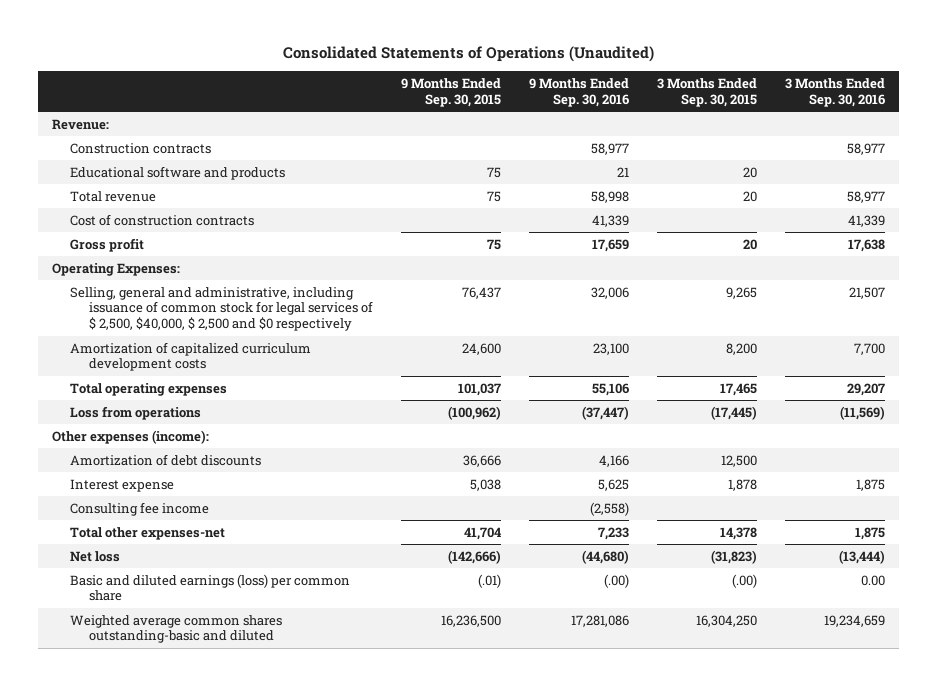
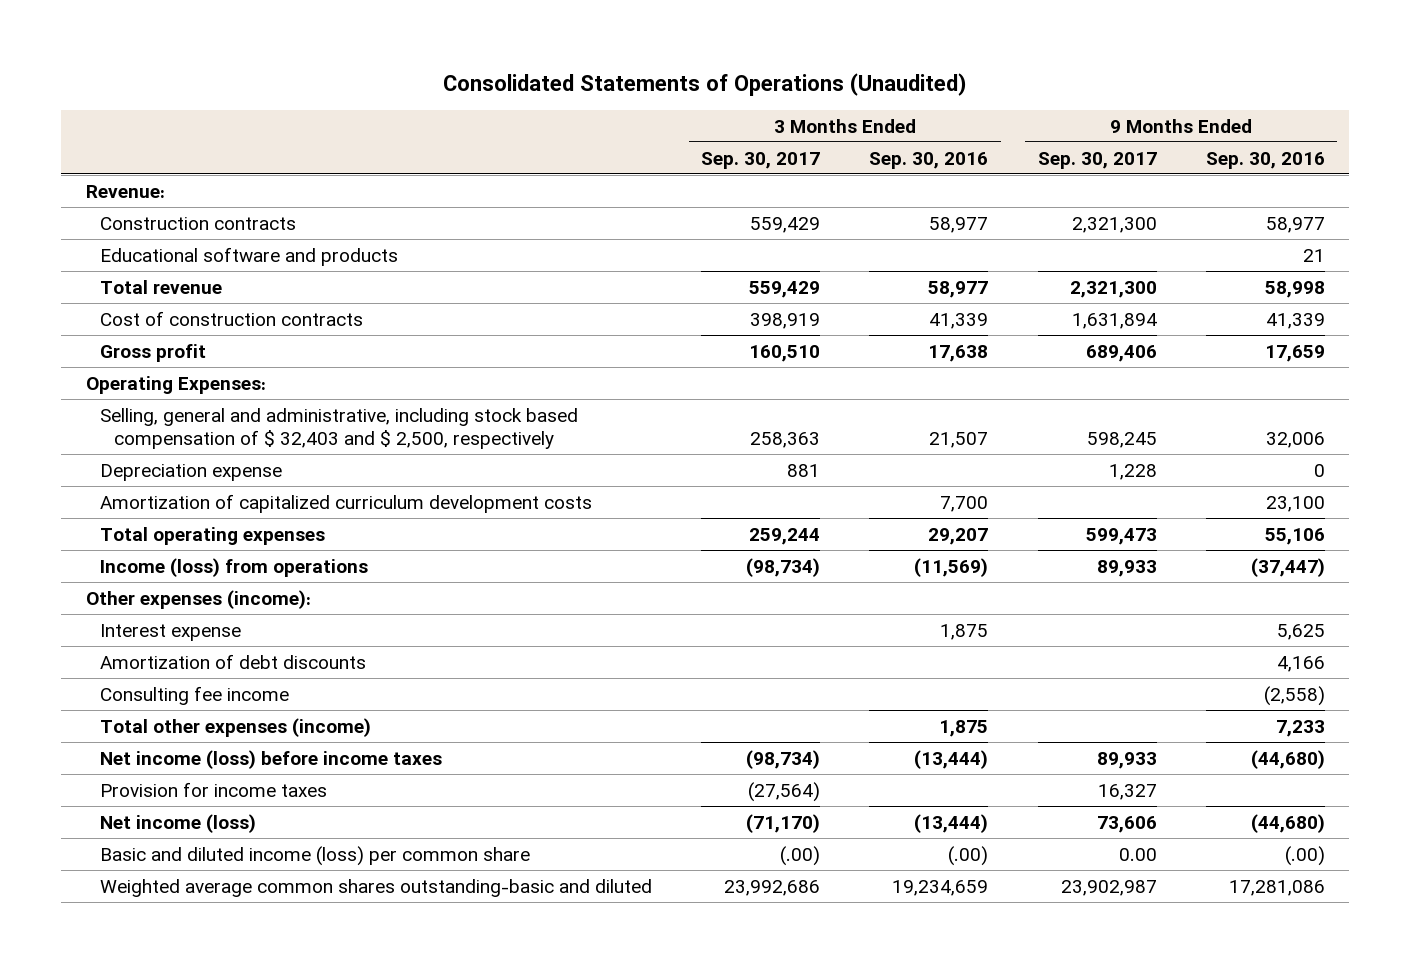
- | 9 Months Ended Sep. 30, 2015 | 9 Months Ended Sep. 30, 2016 | 3 Months Ended Sep. 30, 2015 | 3 Months Ended Sep. 30, 2016
+ | 3 Months Ended Sep. 30, 2017 | 3 Months Ended Sep. 30, 2016 | 9 Months Ended Sep. 30, 2017 | 9 Months Ended Sep. 30, 2016
- Selling, general and administrative, including issuance of common stock for legal services of $ 2,500, $40,000, $ 2,500 and $0 respectively | 76,437 | 32,006 | 9,265 | 21,507
+ Selling, general and administrative, including stock based compensation of $ 32,403 and $ 2,500, respectively | 258,363 | 21,507 | 598,245 | 32,006
+ Depreciation expense | 881 | | 1,228 | 0
- Loss from operations | (100,962) | (37,447) | (17,445) | (11,569)
+ Income (loss) from operations | (98,734) | (11,569) | 89,933 | (37,447)
moved down: Amortization of debt discounts | | | | 4,166
- Total other expenses-net | 41,704 | 7,233 | 14,378 | 1,875
- Net loss | (142,666) | (44,680) | (31,823) | (13,444)
- Basic and diluted earnings (loss) per common share | (.01) | (.00) | (.00) | 0.00
+ Total other expenses (income) | | 1,875 | | 7,233
+ Net income (loss) before income taxes | (98,734) | (13,444) | 89,933 | (44,680)
+ Provision for income taxes | (27,564) | | 16,327 |
+ Net income (loss) | (71,170) | (13,444) | 73,606 | (44,680)
+ Basic and diluted income (loss) per common share | (.00) | (.00) | 0.00 | (.00)

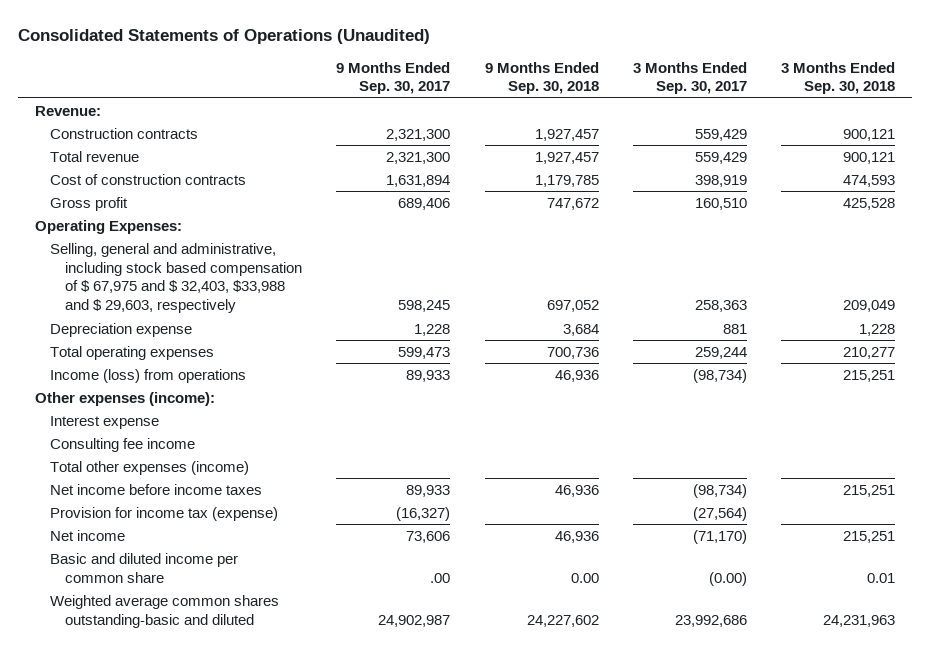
- | 3 Months Ended Sep. 30, 2017 | 3 Months Ended Sep. 30, 2016 | 9 Months Ended Sep. 30, 2017 | 9 Months Ended Sep. 30, 2016
+ | 9 Months Ended Sep. 30, 2017 | 9 Months Ended Sep. 30, 2018 | 3 Months Ended Sep. 30, 2017 | 3 Months Ended Sep. 30, 2018
- Educational software and products | | | | 21
- Selling, general and administrative, including stock based compensation of $ 32,403 and $ 2,500, respectively | 258,363 | 21,507 | 598,245 | 32,006
+ Selling, general and administrative, including stock based compensation of $ 67,975 and $ 32,403, $33,988 and $ 29,603, respectively | 598,245 | 697,052 | 258,363 | 209,049
- Amortization of capitalized curriculum development costs | | 7,700 | | 23,100
- Amortization of debt discounts | | | | 4,166
- Net income (loss) before income taxes | (98,734) | (13,444) | 89,933 | (44,680)
- Provision for income taxes | (27,564) | | 16,327 |
- Net income (loss) | (71,170) | (13,444) | 73,606 | (44,680)
- Basic and diluted income (loss) per common share | (.00) | (.00) | 0.00 | (.00)
- Weighted average common shares outstanding-basic and diluted | 23,992,686 | 19,234,659 | 23,902,987 | 17,281,086
+ Net income before income taxes | 89,933 | 46,936 | (98,734) | 215,251
+ Provision for income tax (expense) | (16,327) | | (27,564) |
+ Net income | 73,606 | 46,936 | (71,170) | 215,251
+ Basic and diluted income per common share | .00 | 0.00 | (0.00) | 0.01
+ Weighted average common shares outstanding-basic and diluted | 24,902,987 | 24,227,602 | 23,992,686 | 24,231,963

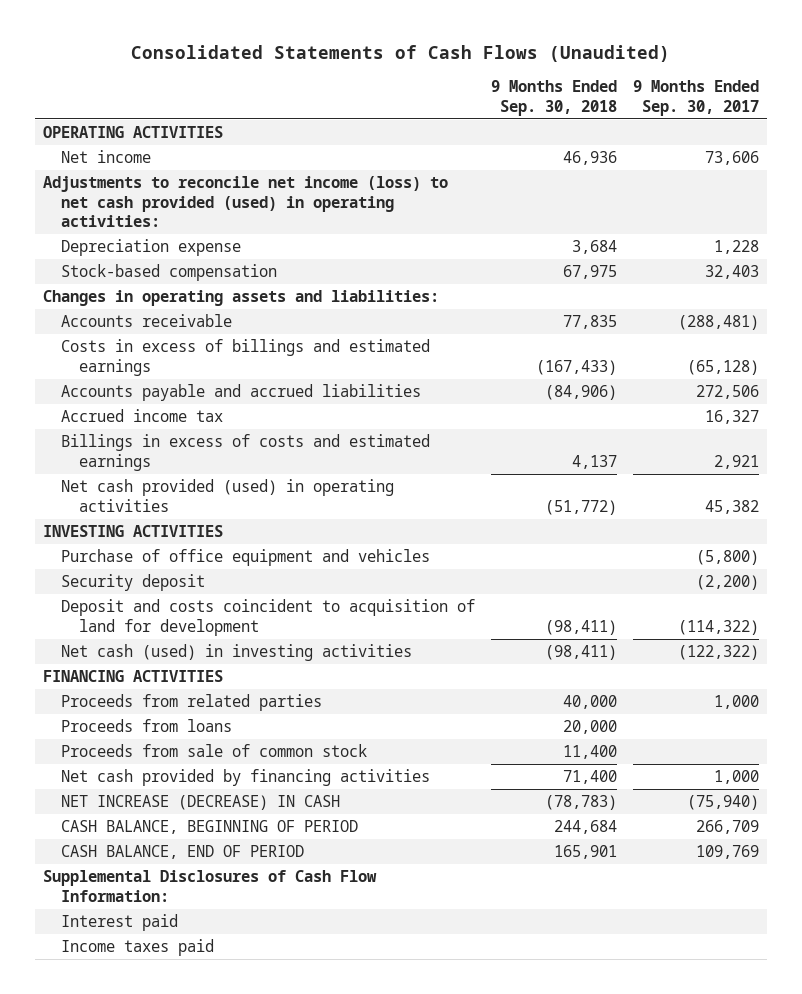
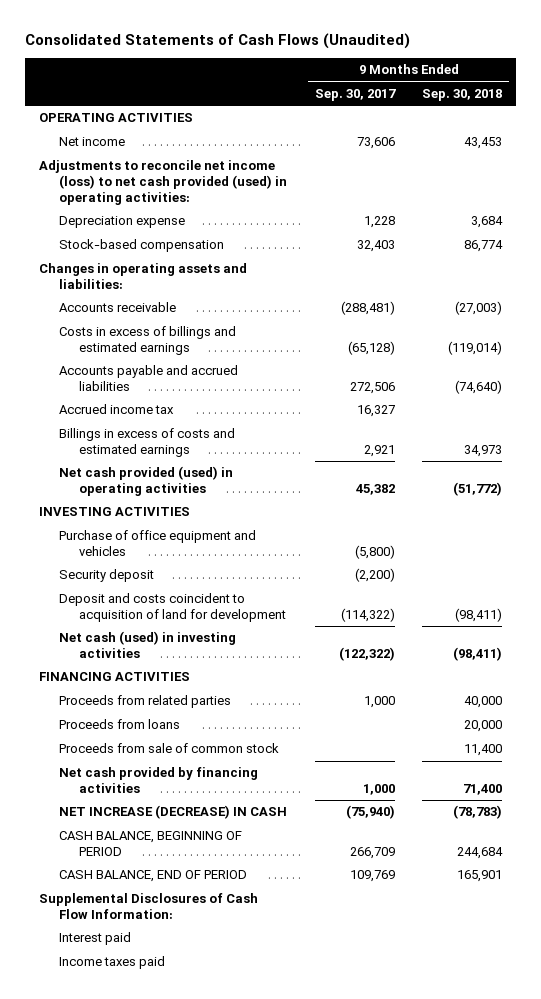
- | 9 Months Ended Sep. 30, 2018 | 9 Months Ended Sep. 30, 2017
+ | 9 Months Ended Sep. 30, 2017 | 9 Months Ended Sep. 30, 2018
- Net income | 46,936 | 73,606
+ Net income | 73,606 | 43,453
- Stock-based compensation | 67,975 | 32,403
+ Stock-based compensation | 32,403 | 86,774
- Accounts receivable | 77,835 | (288,481)
- Costs in excess of billings and estimated earnings | (167,433) | (65,128)
- Accounts payable and accrued liabilities | (84,906) | 272,506
+ Accounts receivable | (288,481) | (27,003)
+ Costs in excess of billings and estimated earnings | (65,128) | (119,014)
+ Accounts payable and accrued liabilities | 272,506 | (74,640)
- Billings in excess of costs and estimated earnings | 4,137 | 2,921
+ Billings in excess of costs and estimated earnings | 2,921 | 34,973

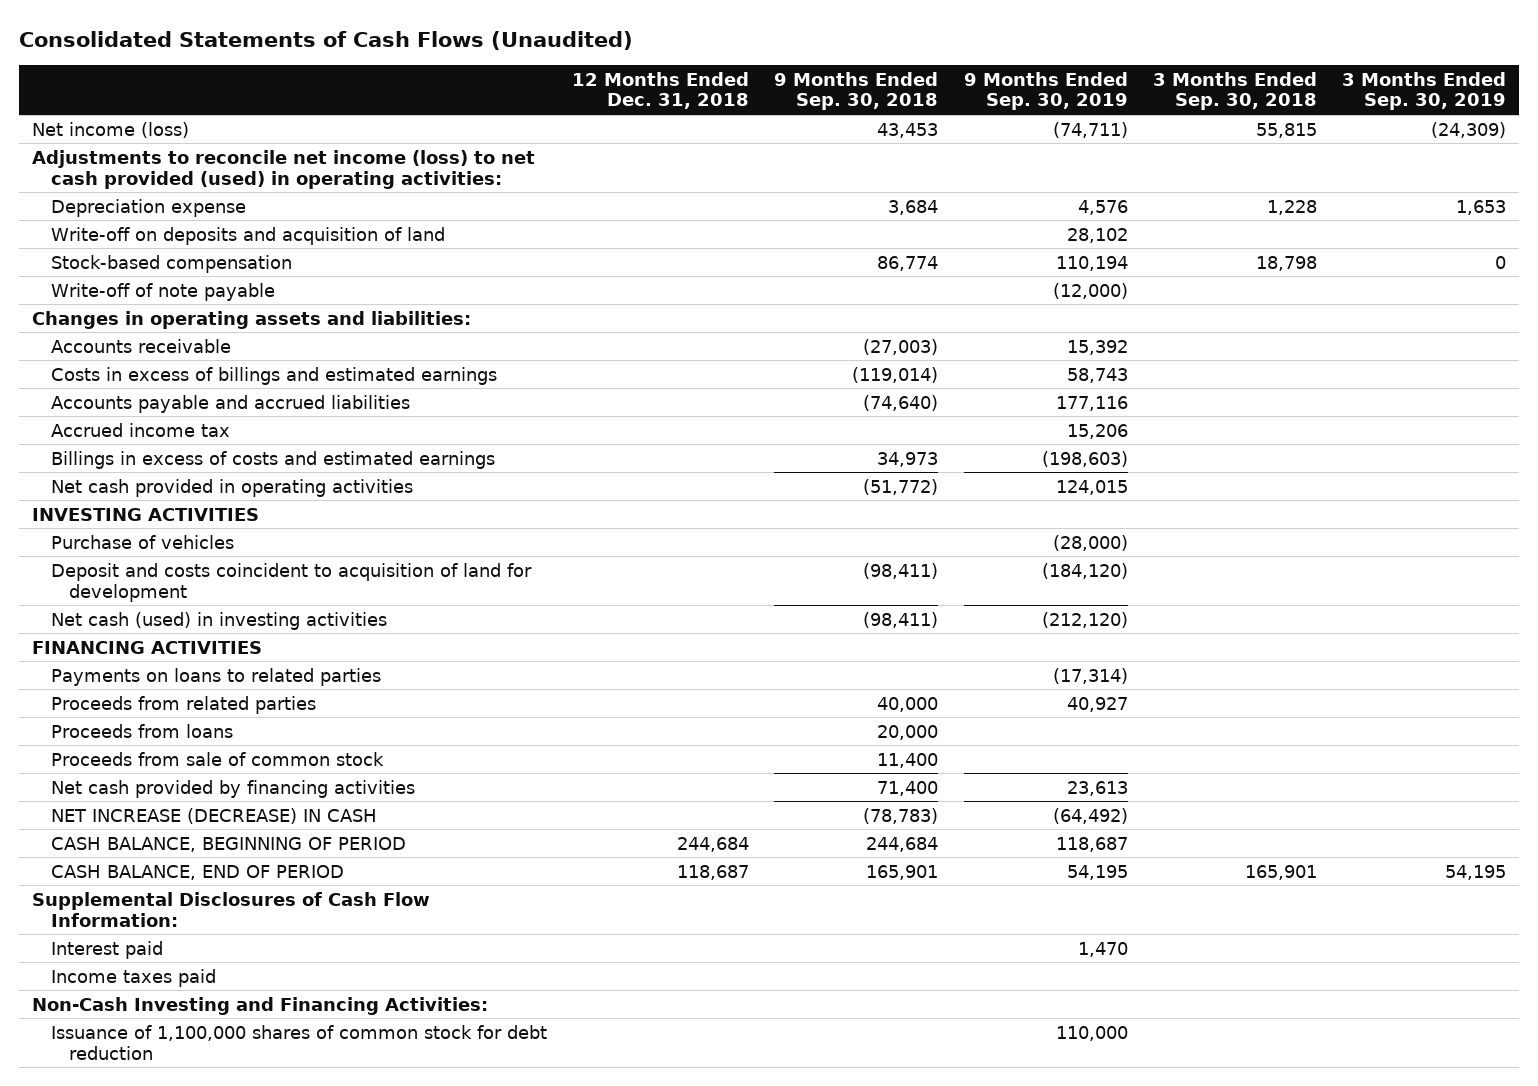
- | 9 Months Ended Sep. 30, 2017 | 9 Months Ended Sep. 30, 2018
+ | 12 Months Ended Dec. 31, 2018 | 9 Months Ended Sep. 30, 2018 | 9 Months Ended Sep. 30, 2019 | 3 Months Ended Sep. 30, 2018 | 3 Months Ended Sep. 30, 2019
- OPERATING ACTIVITIES
- Net income | 73,606 | 43,453
+ Net income (loss) | | 43,453 | (74,711) | 55,815 | (24,309)
+ Write-off on deposits and acquisition of land | | | 28,102 | |
+ Write-off of note payable | | | (12,000) | |
- Net cash provided (used) in operating activities | 45,382 | (51,772)
+ Net cash provided in operating activities | | (51,772) | 124,015 | |
- Purchase of office equipment and vehicles | (5,800) |
- Security deposit | (2,200) |
+ Purchase of vehicles | | | (28,000) | |
+ Payments on loans to related parties | | | (17,314) | |
+ Non-Cash Investing and Financing Activities:
+ Issuance of 1,100,000 shares of common stock for debt reduction | | | 110,000 | |

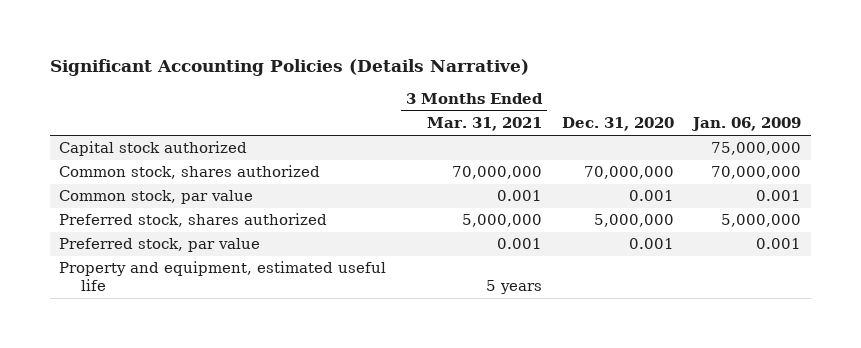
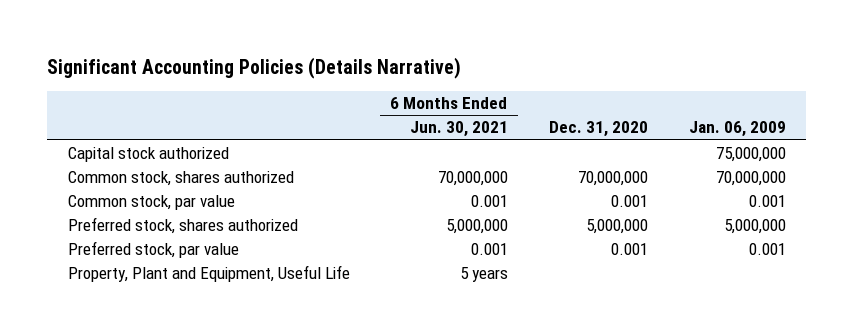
- | 3 Months Ended Mar. 31, 2021 | Dec. 31, 2020 | Jan. 06, 2009
+ | 6 Months Ended Jun. 30, 2021 | Dec. 31, 2020 | Jan. 06, 2009
- Property and equipment, estimated useful life | 5 years | |
+ Property, Plant and Equipment, Useful Life | 5 years | |

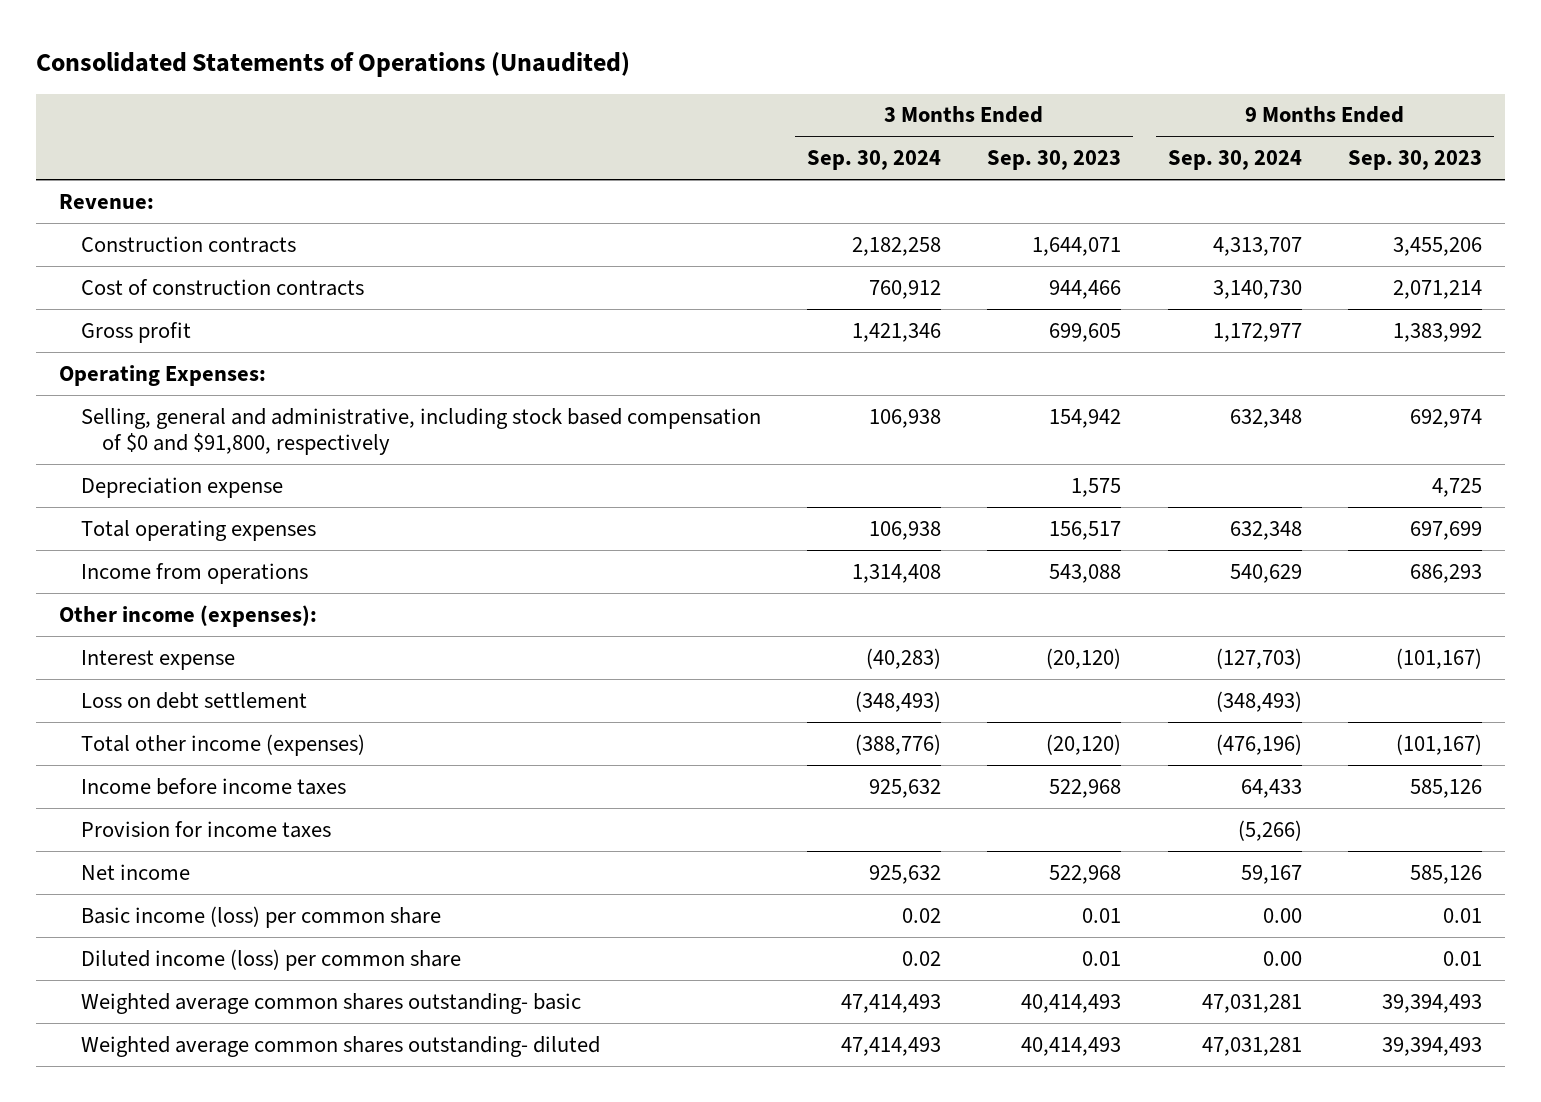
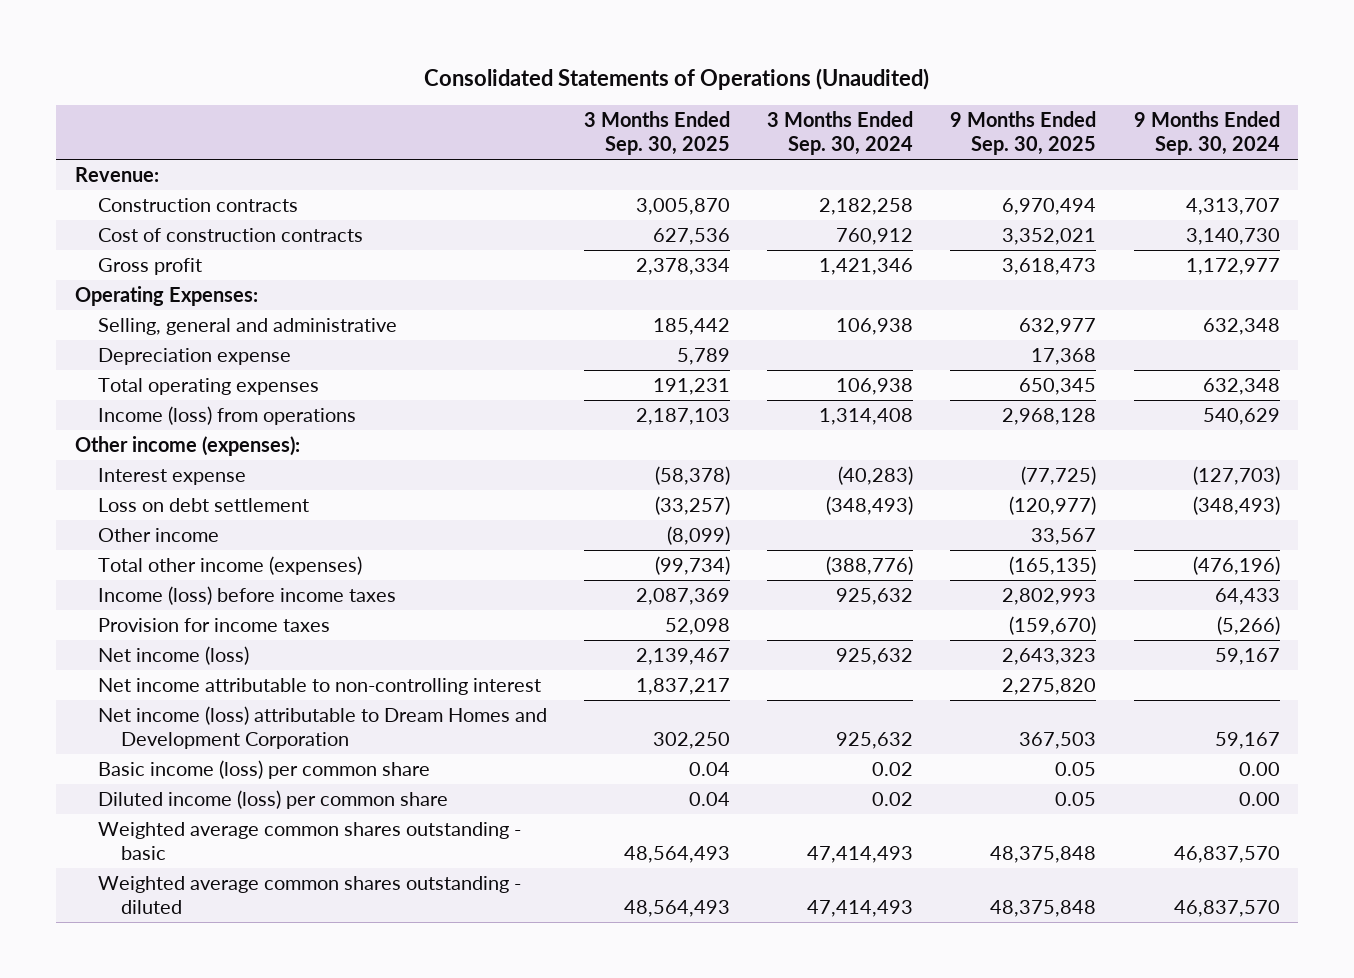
- | 3 Months Ended Sep. 30, 2024 | 3 Months Ended Sep. 30, 2023 | 9 Months Ended Sep. 30, 2024 | 9 Months Ended Sep. 30, 2023
+ | 3 Months Ended Sep. 30, 2025 | 3 Months Ended Sep. 30, 2024 | 9 Months Ended Sep. 30, 2025 | 9 Months Ended Sep. 30, 2024
- Selling, general and administrative, including stock based compensation of $0 and $91,800, respectively | 106,938 | 154,942 | 632,348 | 692,974
+ Selling, general and administrative | 185,442 | 106,938 | 632,977 | 632,348
- Income from operations | 1,314,408 | 543,088 | 540,629 | 686,293
+ Income (loss) from operations | 2,187,103 | 1,314,408 | 2,968,128 | 540,629
+ Other income | (8,099) | | 33,567 |
- Income before income taxes | 925,632 | 522,968 | 64,433 | 585,126
+ Income (loss) before income taxes | 2,087,369 | 925,632 | 2,802,993 | 64,433
- Net income | 925,632 | 522,968 | 59,167 | 585,126
+ Net income (loss) | 2,139,467 | 925,632 | 2,643,323 | 59,167
+ Net income attributable to non-controlling interest | 1,837,217 | | 2,275,820 |
+ Net income (loss) attributable to Dream Homes and Development Corporation | 302,250 | 925,632 | 367,503 | 59,167
- Weighted average common shares outstanding- basic | 47,414,493 | 40,414,493 | 47,031,281 | 39,394,493
- Weighted average common shares outstanding- diluted | 47,414,493 | 40,414,493 | 47,031,281 | 39,394,493
+ Weighted average common shares outstanding - basic | 48,564,493 | 47,414,493 | 48,375,848 | 46,837,570
+ Weighted average common shares outstanding - diluted | 48,564,493 | 47,414,493 | 48,375,848 | 46,837,570

